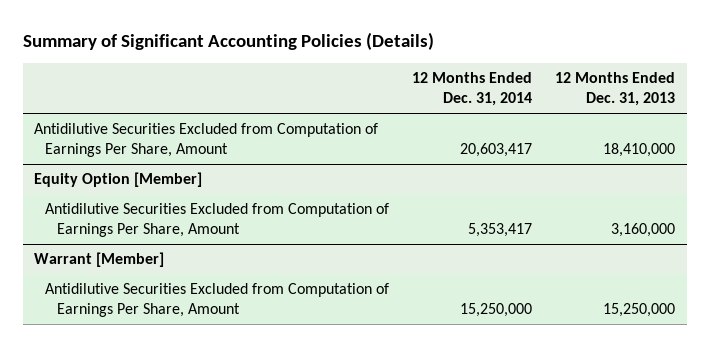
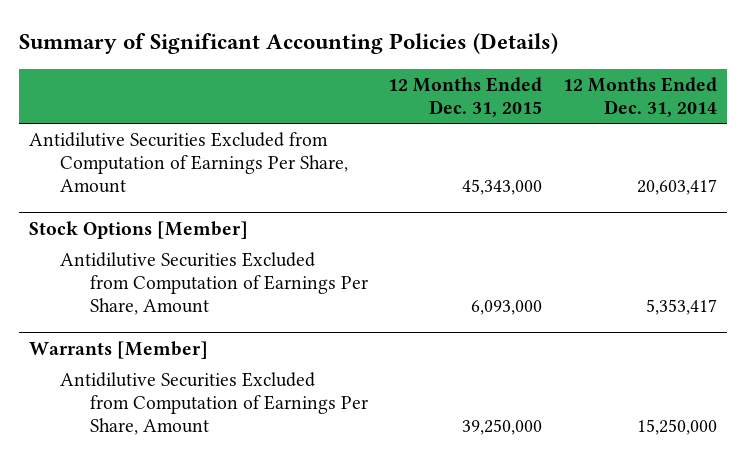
- | 12 Months Ended Dec. 31, 2014 | 12 Months Ended Dec. 31, 2013
+ | 12 Months Ended Dec. 31, 2015 | 12 Months Ended Dec. 31, 2014
- Equity Option [Member]
+ Stock Options [Member]
- Warrant [Member]
+ Warrants [Member]

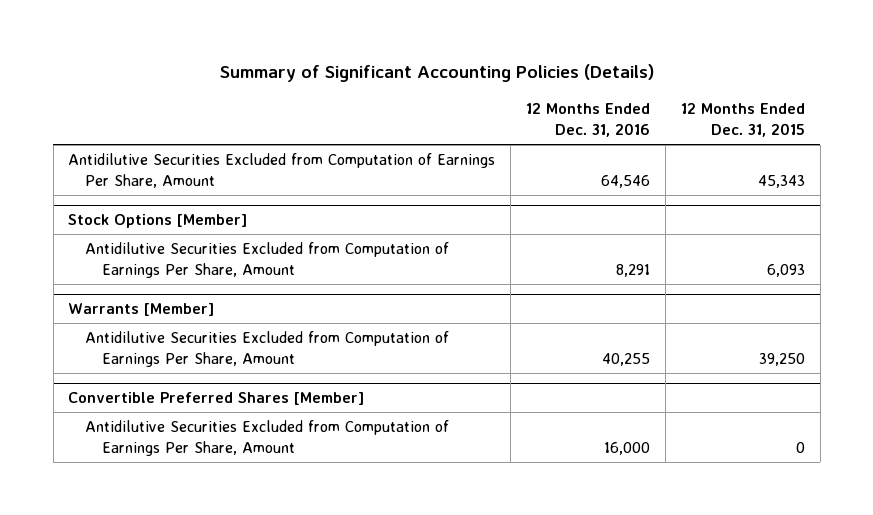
- | 12 Months Ended Dec. 31, 2015 | 12 Months Ended Dec. 31, 2014
+ | 12 Months Ended Dec. 31, 2016 | 12 Months Ended Dec. 31, 2015
- Antidilutive Securities Excluded from Computation of Earnings Per Share, Amount | 45,343,000 | 20,603,417
+ Antidilutive Securities Excluded from Computation of Earnings Per Share, Amount | 64,546 | 45,343
@ Stock Options [Member]
- Antidilutive Securities Excluded from Computation of Earnings Per Share, Amount | 6,093,000 | 5,353,417
+ Antidilutive Securities Excluded from Computation of Earnings Per Share, Amount | 8,291 | 6,093
@ Warrants [Member]
- Antidilutive Securities Excluded from Computation of Earnings Per Share, Amount | 39,250,000 | 15,250,000
+ Antidilutive Securities Excluded from Computation of Earnings Per Share, Amount | 40,255 | 39,250
+ Convertible Preferred Shares [Member]
+ Antidilutive Securities Excluded from Computation of Earnings Per Share, Amount | 16,000 | 0

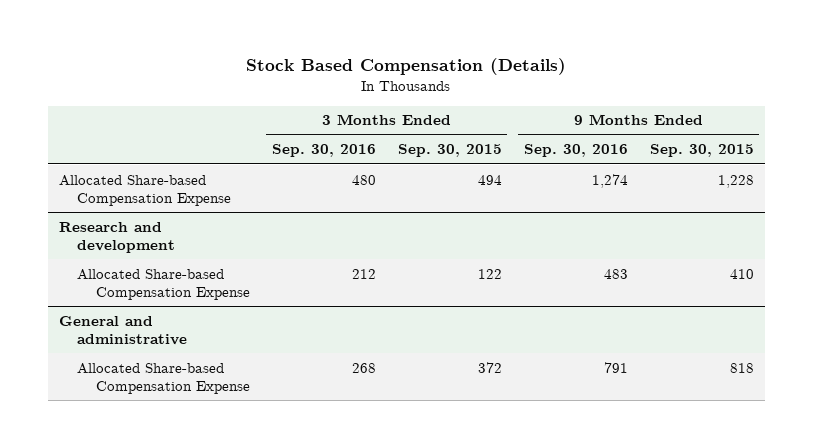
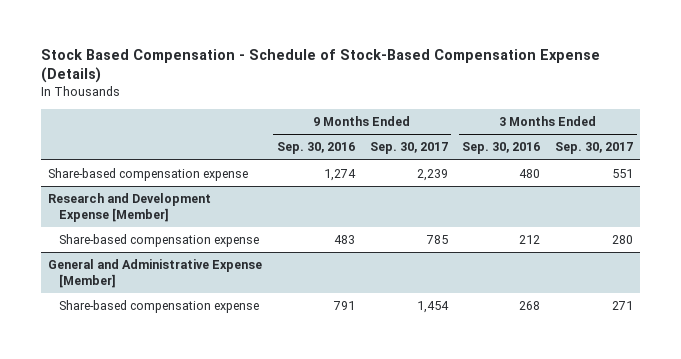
- Stock Based Compensation (Details)
+ Stock Based Compensation - Schedule of Stock-Based Compensation Expense (Details)
- | 3 Months Ended Sep. 30, 2016 | 3 Months Ended Sep. 30, 2015 | 9 Months Ended Sep. 30, 2016 | 9 Months Ended Sep. 30, 2015
+ | 9 Months Ended Sep. 30, 2016 | 9 Months Ended Sep. 30, 2017 | 3 Months Ended Sep. 30, 2016 | 3 Months Ended Sep. 30, 2017
- Allocated Share-based Compensation Expense | 480 | 494 | 1,274 | 1,228
- Research and development
- Allocated Share-based Compensation Expense | 212 | 122 | 483 | 410
- General and administrative
- Allocated Share-based Compensation Expense | 268 | 372 | 791 | 818
+ Share-based compensation expense | 1,274 | 2,239 | 480 | 551
+ Research and Development Expense [Member]
+ Share-based compensation expense | 483 | 785 | 212 | 280
+ General and Administrative Expense [Member]
+ Share-based compensation expense | 791 | 1,454 | 268 | 271

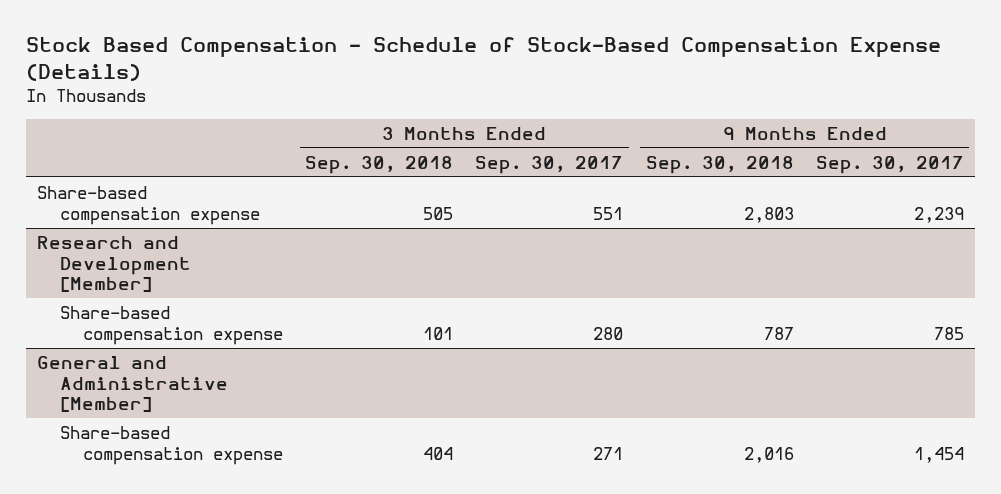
- | 9 Months Ended Sep. 30, 2016 | 9 Months Ended Sep. 30, 2017 | 3 Months Ended Sep. 30, 2016 | 3 Months Ended Sep. 30, 2017
+ | 3 Months Ended Sep. 30, 2018 | 3 Months Ended Sep. 30, 2017 | 9 Months Ended Sep. 30, 2018 | 9 Months Ended Sep. 30, 2017
- Research and Development Expense [Member]
+ Research and Development [Member]
- General and Administrative Expense [Member]
+ General and Administrative [Member]

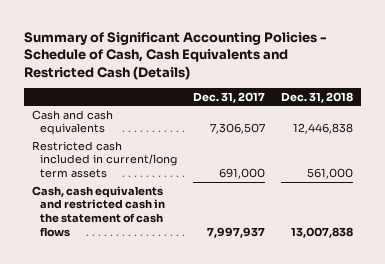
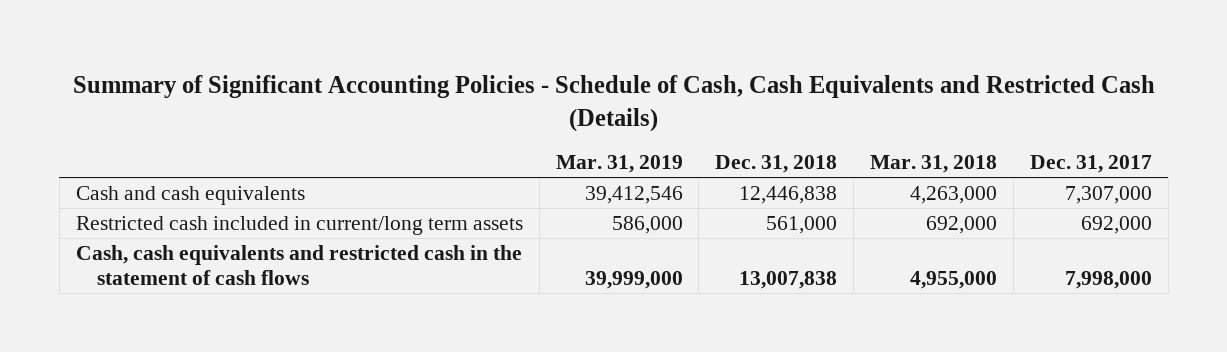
- | Dec. 31, 2017 | Dec. 31, 2018
+ | Mar. 31, 2019 | Dec. 31, 2018 | Mar. 31, 2018 | Dec. 31, 2017
- Cash and cash equivalents | 7,306,507 | 12,446,838
- Restricted cash included in current/long term assets | 691,000 | 561,000
- Cash, cash equivalents and restricted cash in the statement of cash flows | 7,997,937 | 13,007,838
+ Cash and cash equivalents | 39,412,546 | 12,446,838 | 4,263,000 | 7,307,000
+ Restricted cash included in current/long term assets | 586,000 | 561,000 | 692,000 | 692,000
+ Cash, cash equivalents and restricted cash in the statement of cash flows | 39,999,000 | 13,007,838 | 4,955,000 | 7,998,000

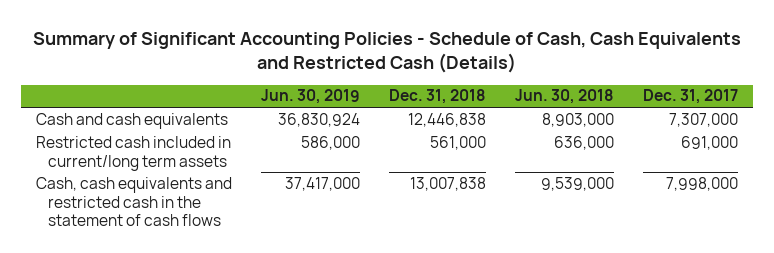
- | Mar. 31, 2019 | Dec. 31, 2018 | Mar. 31, 2018 | Dec. 31, 2017
+ | Jun. 30, 2019 | Dec. 31, 2018 | Jun. 30, 2018 | Dec. 31, 2017
- Restricted cash included in current/long term assets | 586,000 | 561,000 | 692,000 | 692,000
+ Restricted cash included in current/long term assets | 586,000 | 561,000 | 636,000 | 691,000

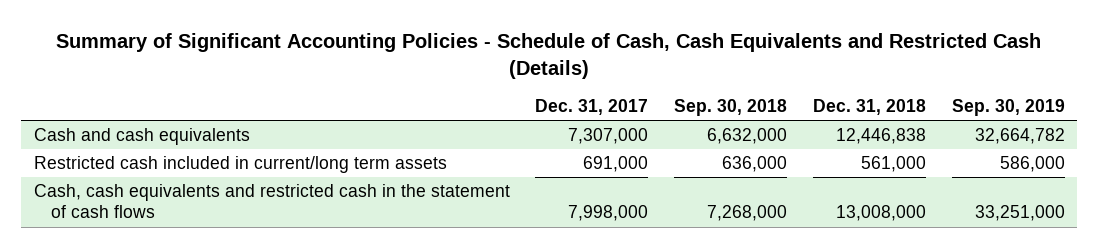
- | Jun. 30, 2019 | Dec. 31, 2018 | Jun. 30, 2018 | Dec. 31, 2017
+ | Dec. 31, 2017 | Sep. 30, 2018 | Dec. 31, 2018 | Sep. 30, 2019
- Cash, cash equivalents and restricted cash in the statement of cash flows | 37,417,000 | 13,007,838 | 9,539,000 | 7,998,000
+ Cash, cash equivalents and restricted cash in the statement of cash flows | 7,998,000 | 7,268,000 | 13,008,000 | 33,251,000

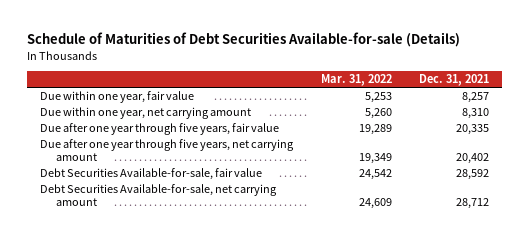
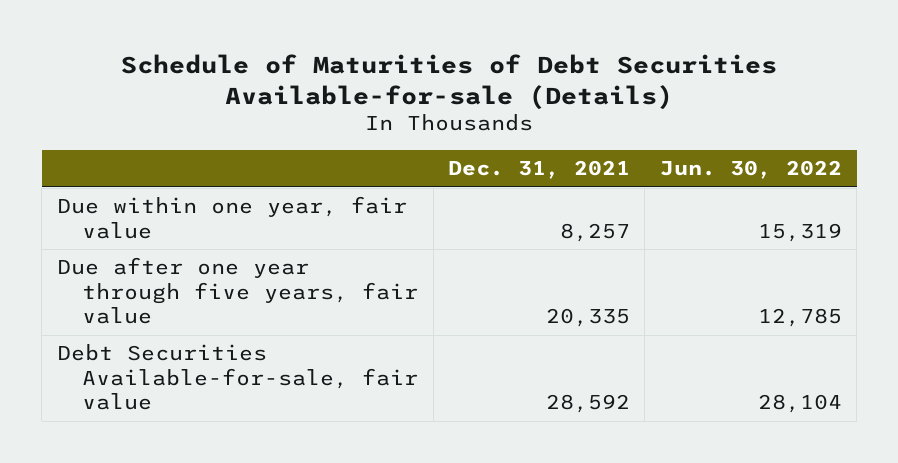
- | Mar. 31, 2022 | Dec. 31, 2021
+ | Dec. 31, 2021 | Jun. 30, 2022
- Due within one year, net carrying amount | 5,260 | 8,310
- Due after one year through five years, net carrying amount | 19,349 | 20,402
- Debt Securities Available-for-sale, net carrying amount | 24,609 | 28,712

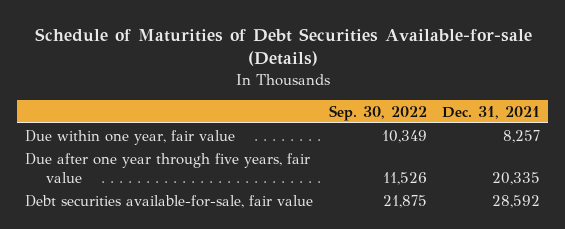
- | Dec. 31, 2021 | Jun. 30, 2022
+ | Sep. 30, 2022 | Dec. 31, 2021
- Debt Securities Available-for-sale, fair value | 28,592 | 28,104
+ Debt securities available-for-sale, fair value | 21,875 | 28,592

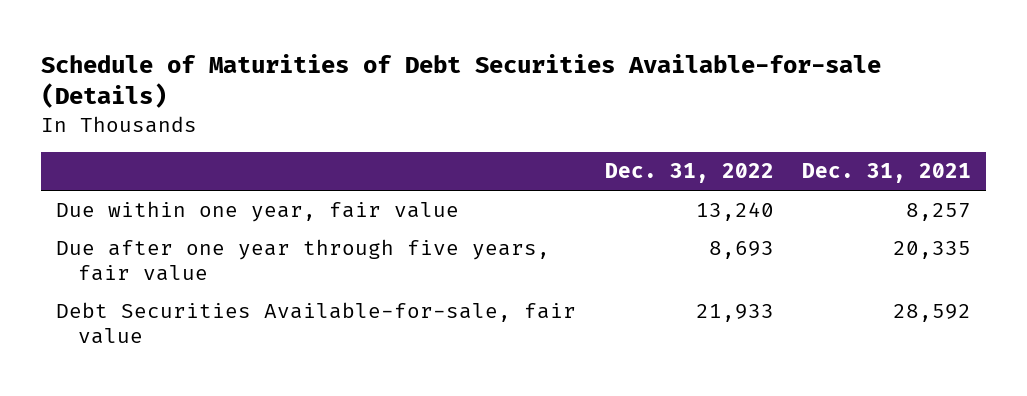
- | Sep. 30, 2022 | Dec. 31, 2021
+ | Dec. 31, 2022 | Dec. 31, 2021
- Debt securities available-for-sale, fair value | 21,875 | 28,592
+ Debt Securities Available-for-sale, fair value | 21,933 | 28,592

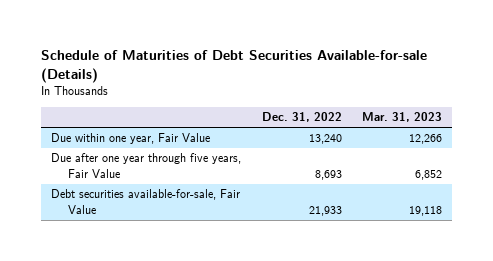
- | Dec. 31, 2022 | Dec. 31, 2021
+ | Dec. 31, 2022 | Mar. 31, 2023
- Due within one year, fair value | 13,240 | 8,257
- Due after one year through five years, fair value | 8,693 | 20,335
- Debt Securities Available-for-sale, fair value | 21,933 | 28,592
+ Due within one year, Fair Value | 13,240 | 12,266
+ Due after one year through five years, Fair Value | 8,693 | 6,852
+ Debt securities available-for-sale, Fair Value | 21,933 | 19,118

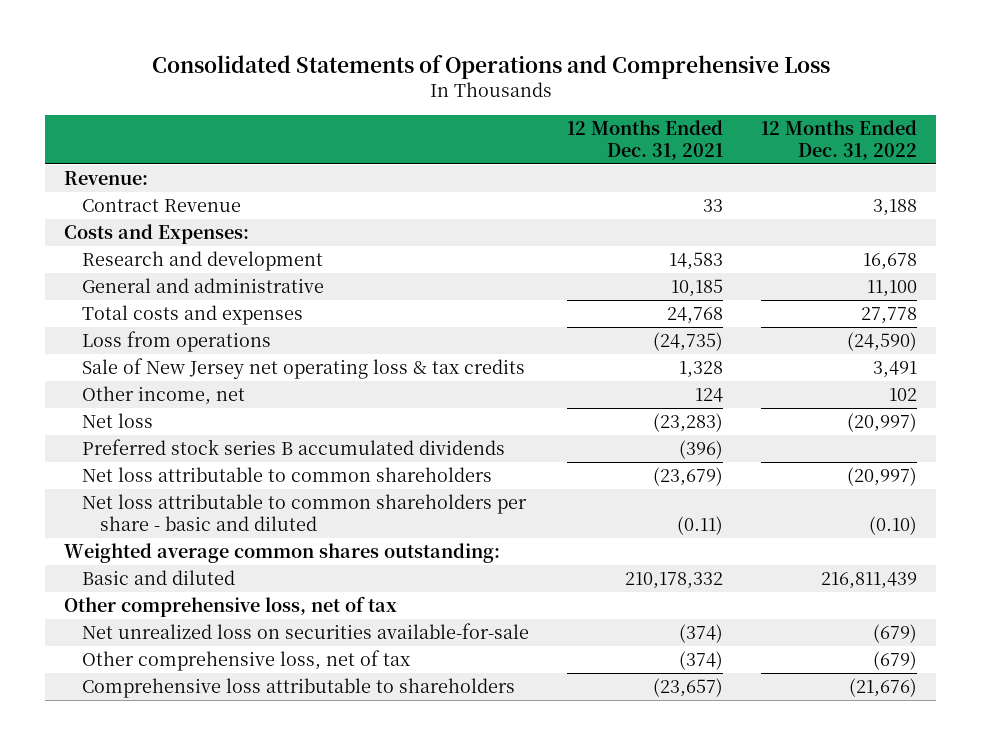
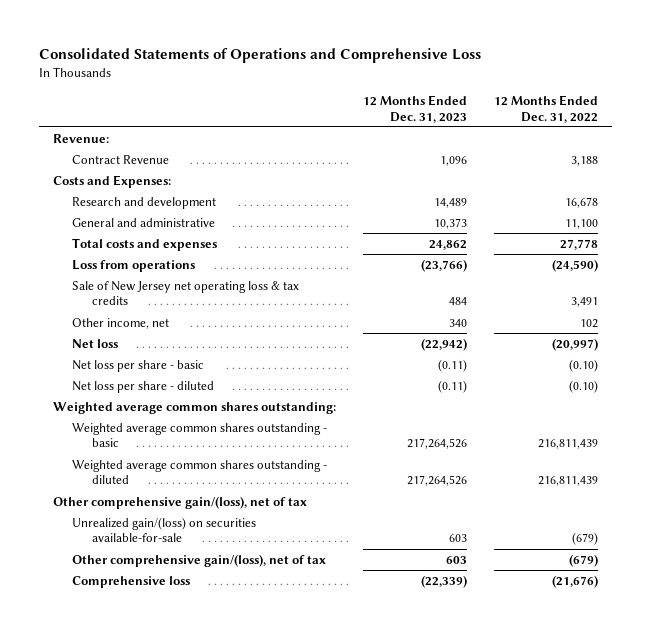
- | 12 Months Ended Dec. 31, 2021 | 12 Months Ended Dec. 31, 2022
+ | 12 Months Ended Dec. 31, 2023 | 12 Months Ended Dec. 31, 2022
- Preferred stock series B accumulated dividends | (396) |
- Net loss attributable to common shareholders | (23,679) | (20,997)
- Net loss attributable to common shareholders per share - basic and diluted | (0.11) | (0.10)
+ Net loss per share - basic | (0.11) | (0.10)
+ Net loss per share - diluted | (0.11) | (0.10)
- Basic and diluted | 210,178,332 | 216,811,439
- Other comprehensive loss, net of tax
- Net unrealized loss on securities available-for-sale | (374) | (679)
- Other comprehensive loss, net of tax | (374) | (679)
- Comprehensive loss attributable to shareholders | (23,657) | (21,676)
+ Weighted average common shares outstanding - basic | 217,264,526 | 216,811,439
+ Weighted average common shares outstanding - diluted | 217,264,526 | 216,811,439
+ Other comprehensive gain/(loss), net of tax
+ Unrealized gain/(loss) on securities available-for-sale | 603 | (679)
+ Other comprehensive gain/(loss), net of tax | 603 | (679)
+ Comprehensive loss | (22,339) | (21,676)

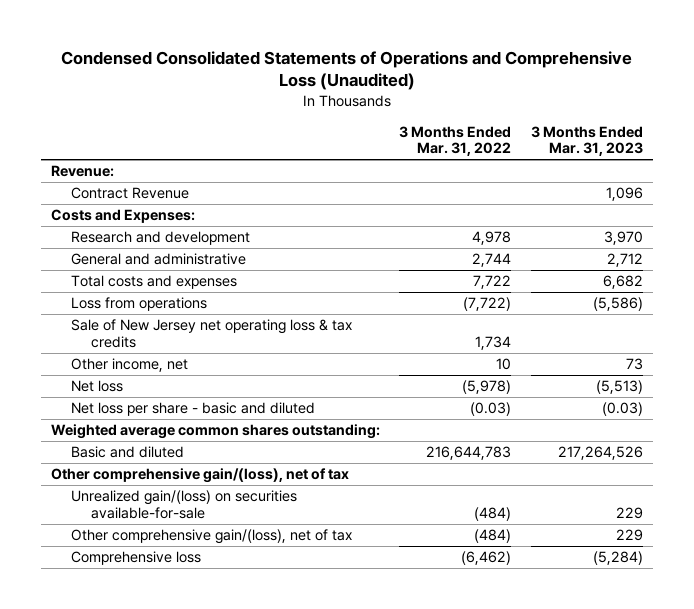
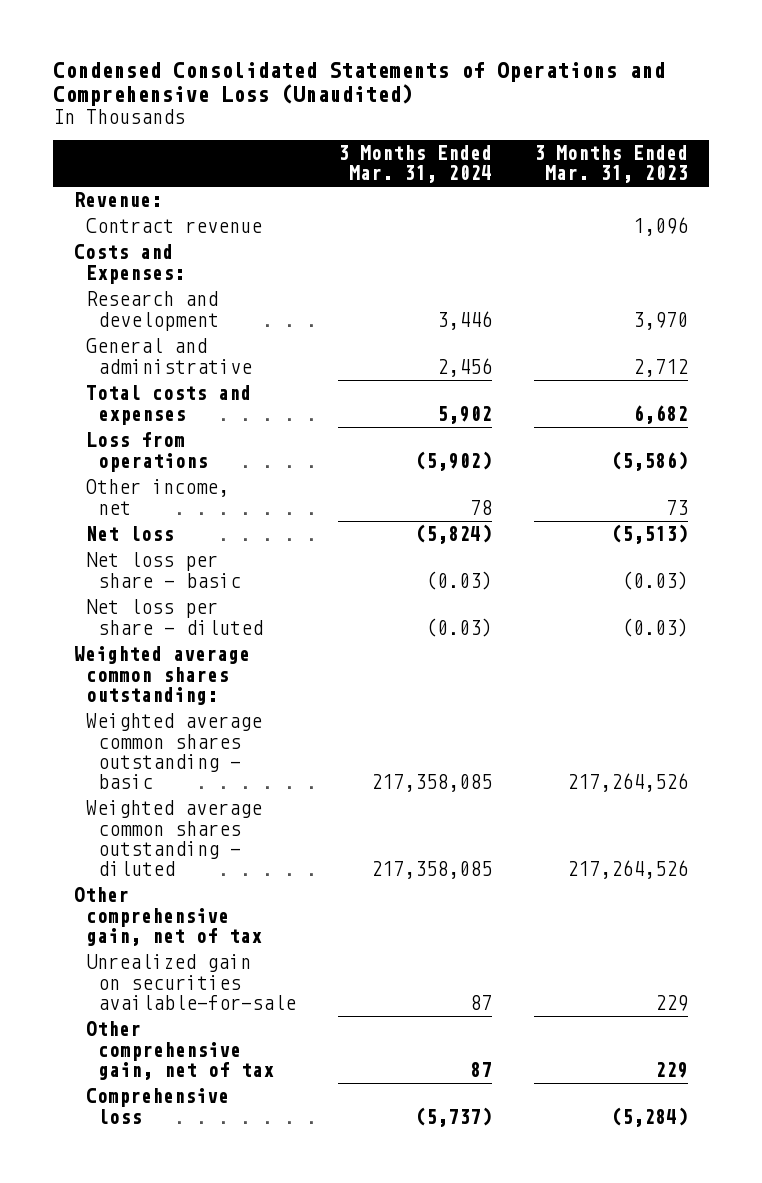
- | 3 Months Ended Mar. 31, 2022 | 3 Months Ended Mar. 31, 2023
+ | 3 Months Ended Mar. 31, 2024 | 3 Months Ended Mar. 31, 2023
- Contract Revenue | | 1,096
+ Contract revenue | | 1,096
- Sale of New Jersey net operating loss & tax credits | 1,734 |
- Net loss per share - basic and diluted | (0.03) | (0.03)
+ Net loss per share - basic | (0.03) | (0.03)
+ Net loss per share - diluted | (0.03) | (0.03)
- Basic and diluted | 216,644,783 | 217,264,526
- Other comprehensive gain/(loss), net of tax
- Unrealized gain/(loss) on securities available-for-sale | (484) | 229
- Other comprehensive gain/(loss), net of tax | (484) | 229
+ Weighted average common shares outstanding - basic | 217,358,085 | 217,264,526
+ Weighted average common shares outstanding - diluted | 217,358,085 | 217,264,526
+ Other comprehensive gain, net of tax
+ Unrealized gain on securities available-for-sale | 87 | 229
+ Other comprehensive gain, net of tax | 87 | 229

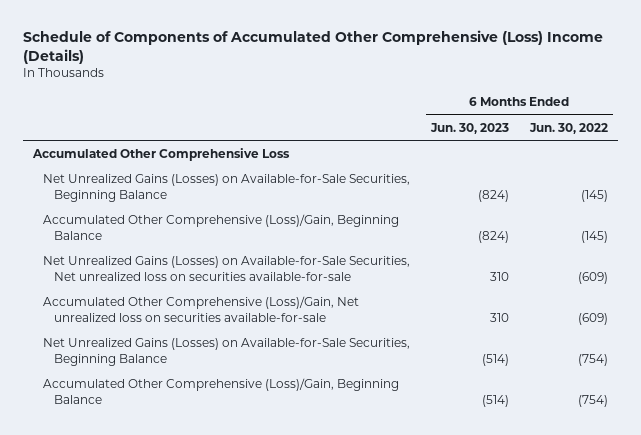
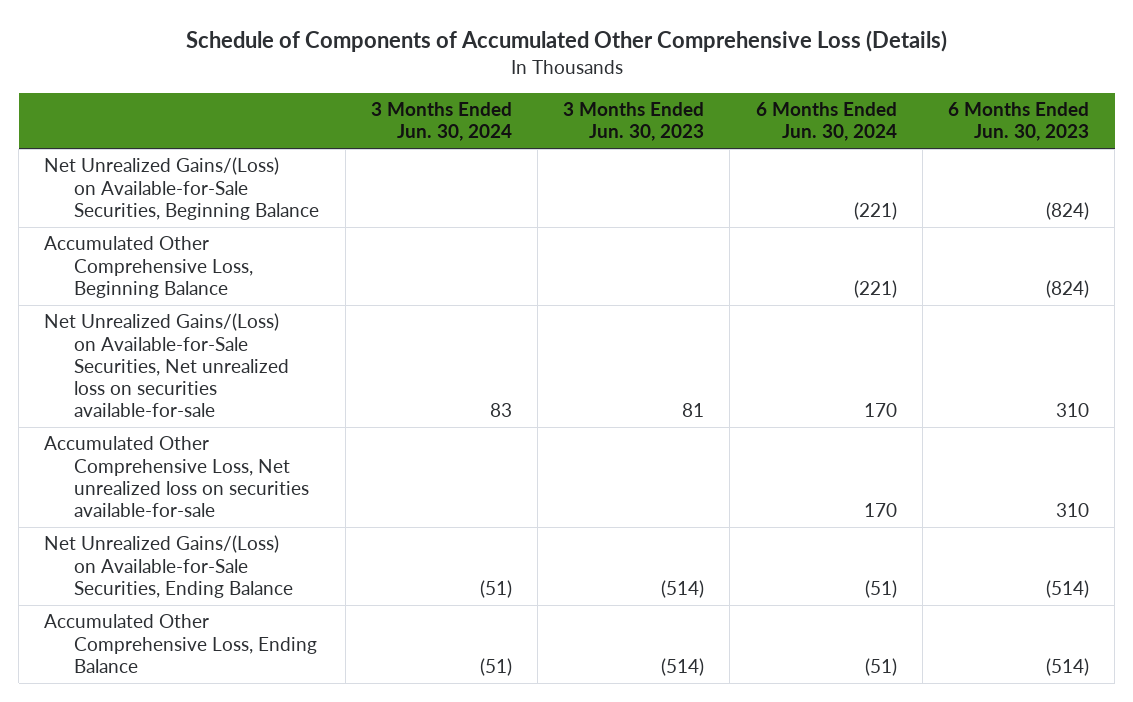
- Schedule of Components of Accumulated Other Comprehensive (Loss) Income (Details)
+ Schedule of Components of Accumulated Other Comprehensive Loss (Details)
- | 6 Months Ended Jun. 30, 2023 | 6 Months Ended Jun. 30, 2022
+ | 3 Months Ended Jun. 30, 2024 | 3 Months Ended Jun. 30, 2023 | 6 Months Ended Jun. 30, 2024 | 6 Months Ended Jun. 30, 2023
- Accumulated Other Comprehensive Loss
- Net Unrealized Gains (Losses) on Available-for-Sale Securities, Beginning Balance | (824) | (145)
- Accumulated Other Comprehensive (Loss)/Gain, Beginning Balance | (824) | (145)
- Net Unrealized Gains (Losses) on Available-for-Sale Securities, Net unrealized loss on securities available-for-sale | 310 | (609)
- Accumulated Other Comprehensive (Loss)/Gain, Net unrealized loss on securities available-for-sale | 310 | (609)
- Net Unrealized Gains (Losses) on Available-for-Sale Securities, Beginning Balance | (514) | (754)
- Accumulated Other Comprehensive (Loss)/Gain, Beginning Balance | (514) | (754)
+ Net Unrealized Gains/(Loss) on Available-for-Sale Securities, Beginning Balance | | | (221) | (824)
+ Accumulated Other Comprehensive Loss, Beginning Balance | | | (221) | (824)
+ Net Unrealized Gains/(Loss) on Available-for-Sale Securities, Net unrealized loss on securities available-for-sale | 83 | 81 | 170 | 310
+ Accumulated Other Comprehensive Loss, Net unrealized loss on securities available-for-sale | | | 170 | 310
+ Net Unrealized Gains/(Loss) on Available-for-Sale Securities, Ending Balance | (51) | (514) | (51) | (514)
+ Accumulated Other Comprehensive Loss, Ending Balance | (51) | (514) | (51) | (514)

